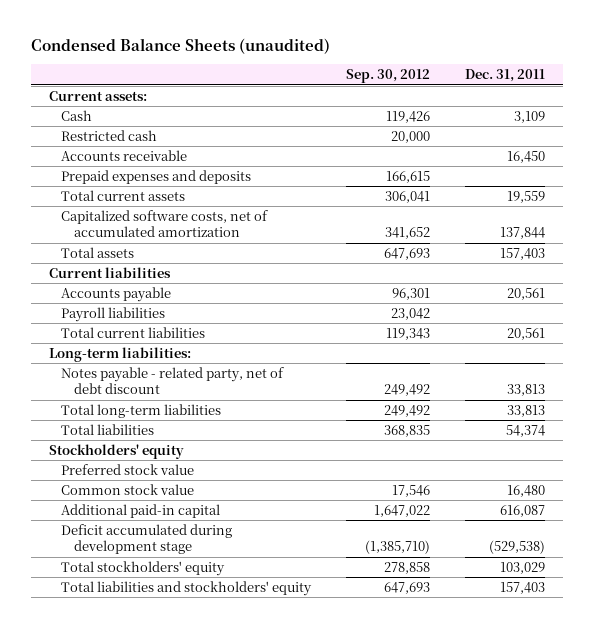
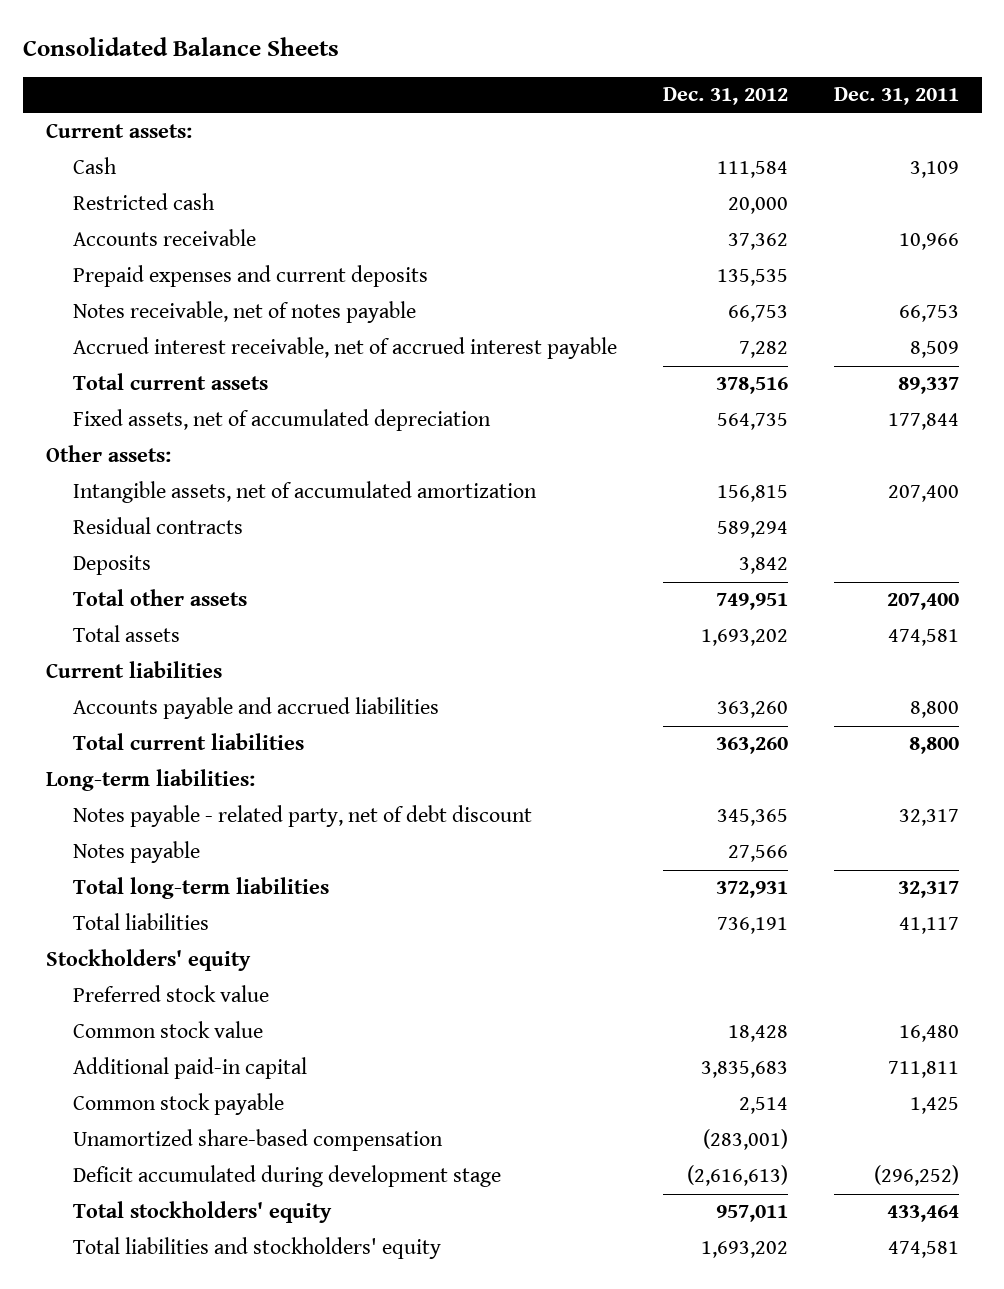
- Condensed Balance Sheets (unaudited)
+ Consolidated Balance Sheets
- | Sep. 30, 2012 | Dec. 31, 2011
+ | Dec. 31, 2012 | Dec. 31, 2011
- Accounts receivable | | 16,450
- Prepaid expenses and deposits | 166,615 |
- Total current assets | 306,041 | 19,559
- Capitalized software costs, net of accumulated amortization | 341,652 | 137,844
- Total assets | 647,693 | 157,403
+ Accounts receivable | 37,362 | 10,966
+ Prepaid expenses and current deposits | 135,535 |
+ Notes receivable, net of notes payable | 66,753 | 66,753
+ Accrued interest receivable, net of accrued interest payable | 7,282 | 8,509
+ Total current assets | 378,516 | 89,337
+ Fixed assets, net of accumulated depreciation | 564,735 | 177,844
+ Other assets:
+ Intangible assets, net of accumulated amortization | 156,815 | 207,400
+ Residual contracts | 589,294 |
+ Deposits | 3,842 |
+ Total other assets | 749,951 | 207,400
+ Total assets | 1,693,202 | 474,581
- Accounts payable | 96,301 | 20,561
- Payroll liabilities | 23,042 |
- Total current liabilities | 119,343 | 20,561
+ Accounts payable and accrued liabilities | 363,260 | 8,800
+ Total current liabilities | 363,260 | 8,800
- Notes payable - related party, net of debt discount | 249,492 | 33,813
- Total long-term liabilities | 249,492 | 33,813
- Total liabilities | 368,835 | 54,374
+ Notes payable - related party, net of debt discount | 345,365 | 32,317
+ Notes payable | 27,566 |
+ Total long-term liabilities | 372,931 | 32,317
+ Total liabilities | 736,191 | 41,117
- Additional paid-in capital | 1,647,022 | 616,087
- Deficit accumulated during development stage | (1,385,710) | (529,538)
- Total stockholders' equity | 278,858 | 103,029
- Total liabilities and stockholders' equity | 647,693 | 157,403
+ Additional paid-in capital | 3,835,683 | 711,811
+ Common stock payable | 2,514 | 1,425
+ Unamortized share-based compensation | (283,001) |
+ Deficit accumulated during development stage | (2,616,613) | (296,252)
+ Total stockholders' equity | 957,011 | 433,464
+ Total liabilities and stockholders' equity | 1,693,202 | 474,581

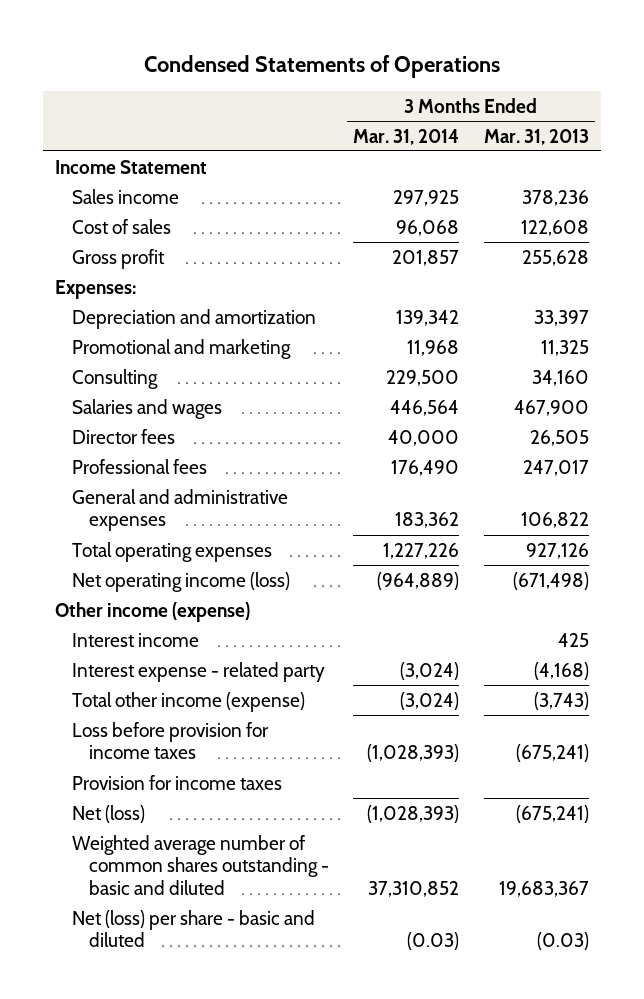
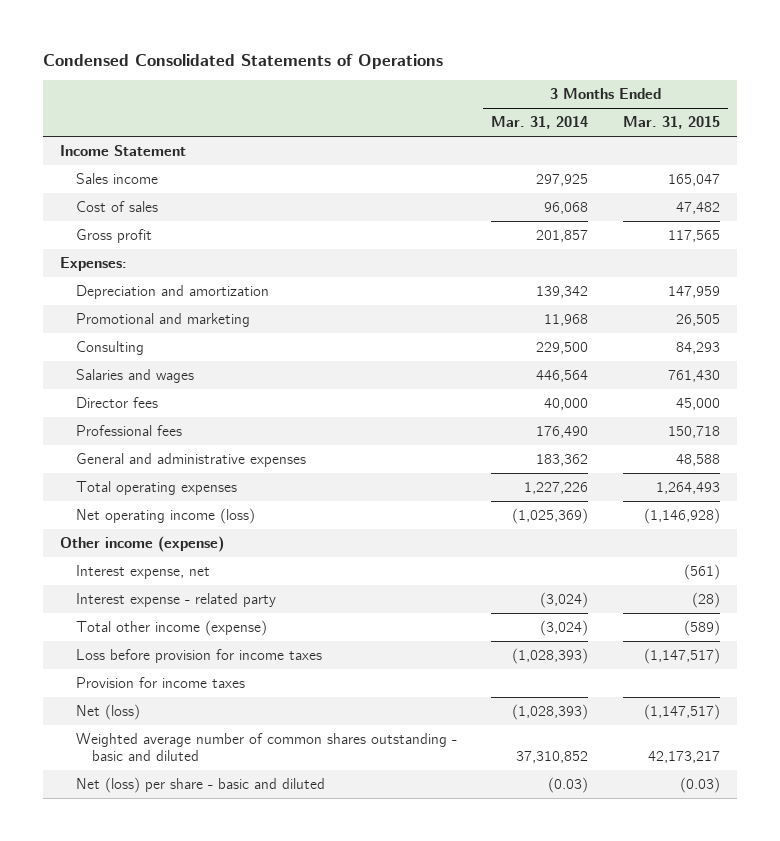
- Condensed Statements of Operations
+ Condensed Consolidated Statements of Operations
- | 3 Months Ended Mar. 31, 2014 | 3 Months Ended Mar. 31, 2013
+ | 3 Months Ended Mar. 31, 2014 | 3 Months Ended Mar. 31, 2015
- Net operating income (loss) | (964,889) | (671,498)
+ Net operating income (loss) | (1,025,369) | (1,146,928)
- Interest income | | 425
+ Interest expense, net | | (561)

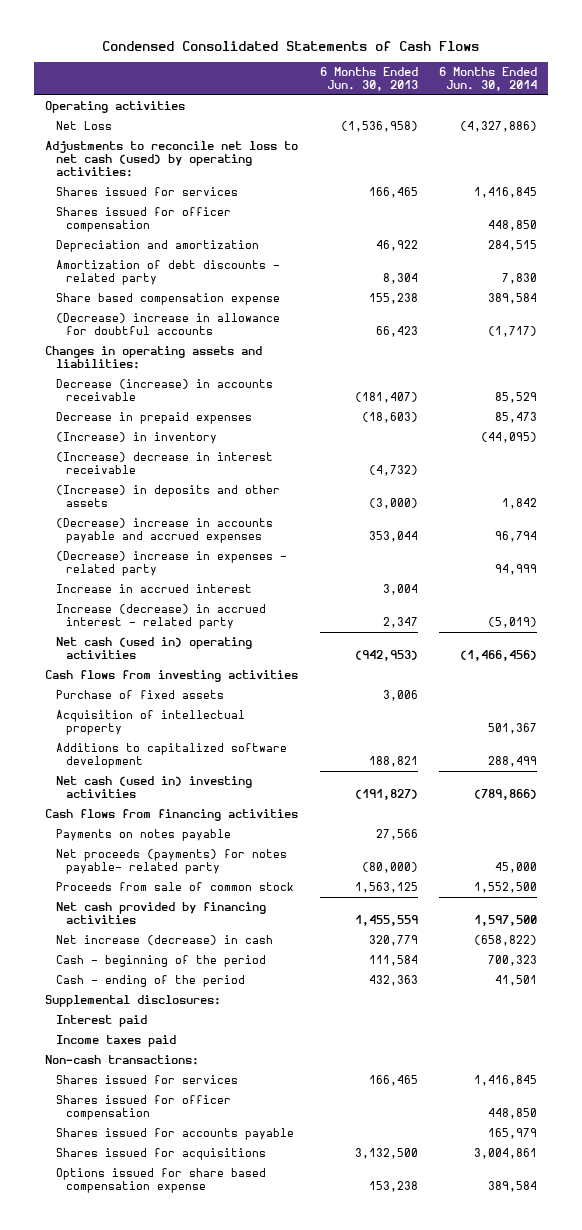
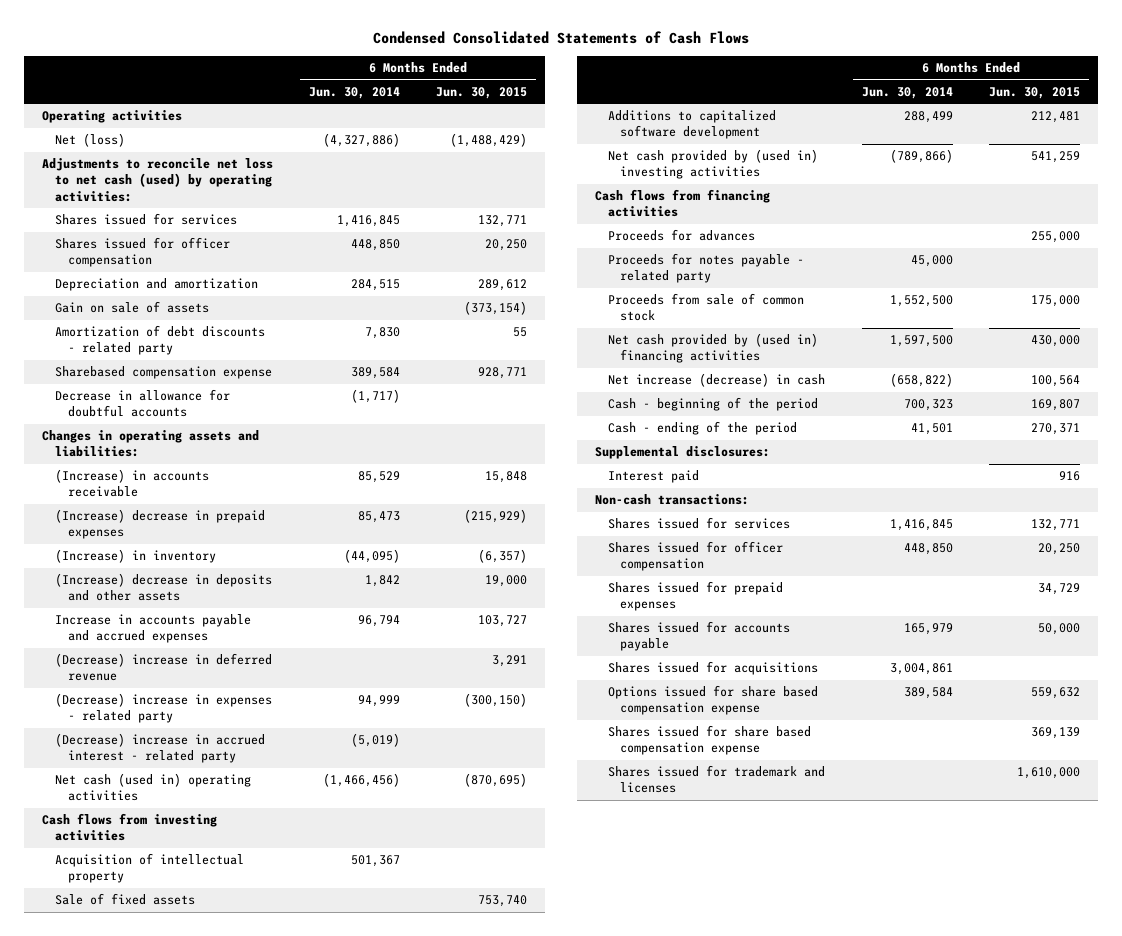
- | 6 Months Ended Jun. 30, 2013 | 6 Months Ended Jun. 30, 2014
+ | 6 Months Ended Jun. 30, 2014 | 6 Months Ended Jun. 30, 2015
- Net Loss | (1,536,958) | (4,327,886)
+ Net (loss) | (4,327,886) | (1,488,429)
+ Gain on sale of assets | | (373,154)
- Share based compensation expense | 155,238 | 389,584
- (Decrease) increase in allowance for doubtful accounts | 66,423 | (1,717)
+ Sharebased compensation expense | 389,584 | 928,771
+ Decrease in allowance for doubtful accounts | (1,717) |
- Decrease (increase) in accounts receivable | (181,407) | 85,529
- Decrease in prepaid expenses | (18,603) | 85,473
+ (Increase) in accounts receivable | 85,529 | 15,848
+ (Increase) decrease in prepaid expenses | 85,473 | (215,929)
- (Increase) decrease in interest receivable | (4,732) |
- (Increase) in deposits and other assets | (3,000) | 1,842
- (Decrease) increase in accounts payable and accrued expenses | 353,044 | 96,794
+ (Increase) decrease in deposits and other assets | 1,842 | 19,000
+ Increase in accounts payable and accrued expenses | 96,794 | 103,727
+ (Decrease) increase in deferred revenue | | 3,291
- Increase in accrued interest | 3,004 |
- Increase (decrease) in accrued interest - related party | 2,347 | (5,019)
+ (Decrease) increase in accrued interest - related party | (5,019) |
- Purchase of fixed assets | 3,006 |
+ Sale of fixed assets | | 753,740
- Net cash (used in) investing activities | (191,827) | (789,866)
+ Net cash provided by (used in) investing activities | (789,866) | 541,259
- Payments on notes payable | 27,566 |
- Net proceeds (payments) for notes payable- related party | (80,000) | 45,000
+ Proceeds for advances | | 255,000
+ Proceeds for notes payable - related party | 45,000 |
- Net cash provided by financing activities | 1,455,559 | 1,597,500
+ Net cash provided by (used in) financing activities | 1,597,500 | 430,000
- Income taxes paid
+ Shares issued for prepaid expenses | | 34,729
+ Shares issued for share based compensation expense | | 369,139
+ Shares issued for trademark and licenses | | 1,610,000

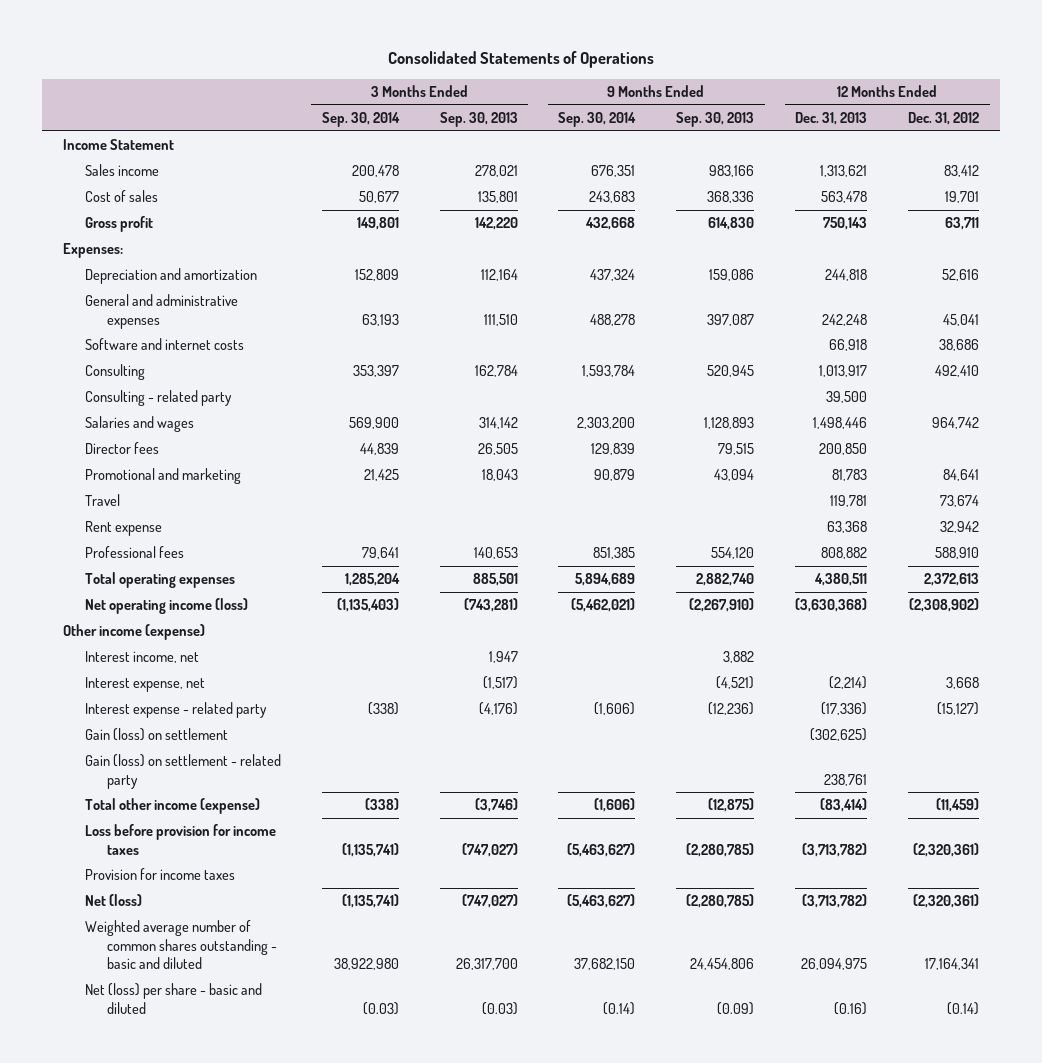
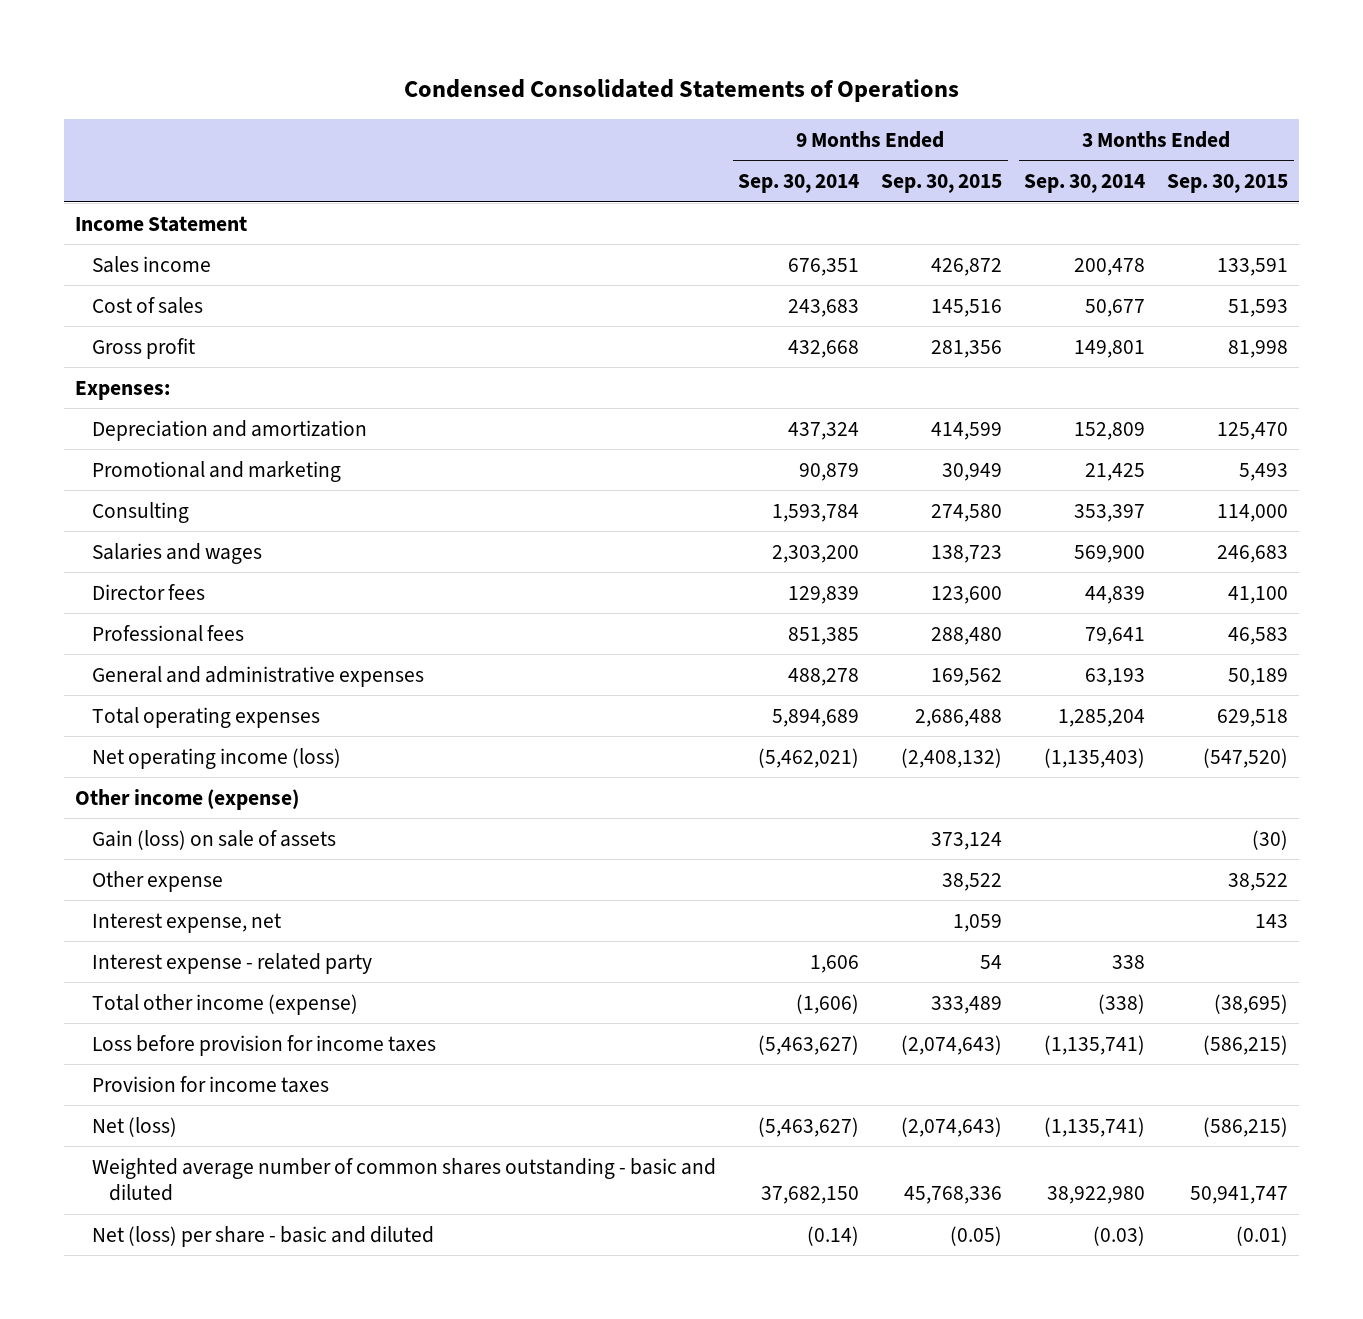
- Consolidated Statements of Operations
+ Condensed Consolidated Statements of Operations
- | 3 Months Ended Sep. 30, 2014 | 3 Months Ended Sep. 30, 2013 | 9 Months Ended Sep. 30, 2014 | 9 Months Ended Sep. 30, 2013 | 12 Months Ended Dec. 31, 2013 | 12 Months Ended Dec. 31, 2012
+ | 9 Months Ended Sep. 30, 2014 | 9 Months Ended Sep. 30, 2015 | 3 Months Ended Sep. 30, 2014 | 3 Months Ended Sep. 30, 2015
- Software and internet costs | | | | | 66,918 | 38,686
moved up: Promotional and marketing | 90,879 | 30,949 | 21,425 | 5,493
- Consulting - related party | | | | | 39,500 |
- Travel | | | | | 119,781 | 73,674
- Rent expense | | | | | 63,368 | 32,942
moved down: General and administrative expenses | 488,278 | 169,562 | 63,193 | 50,189
- Interest income, net | | 1,947 | | 3,882 | |
+ Gain (loss) on sale of assets | | 373,124 | | (30)
+ Other expense | | 38,522 | | 38,522
- Interest expense - related party | (338) | (4,176) | (1,606) | (12,236) | (17,336) | (15,127)
- Gain (loss) on settlement | | | | | (302,625) |
- Gain (loss) on settlement - related party | | | | | 238,761 |
+ Interest expense - related party | 1,606 | 54 | 338 |

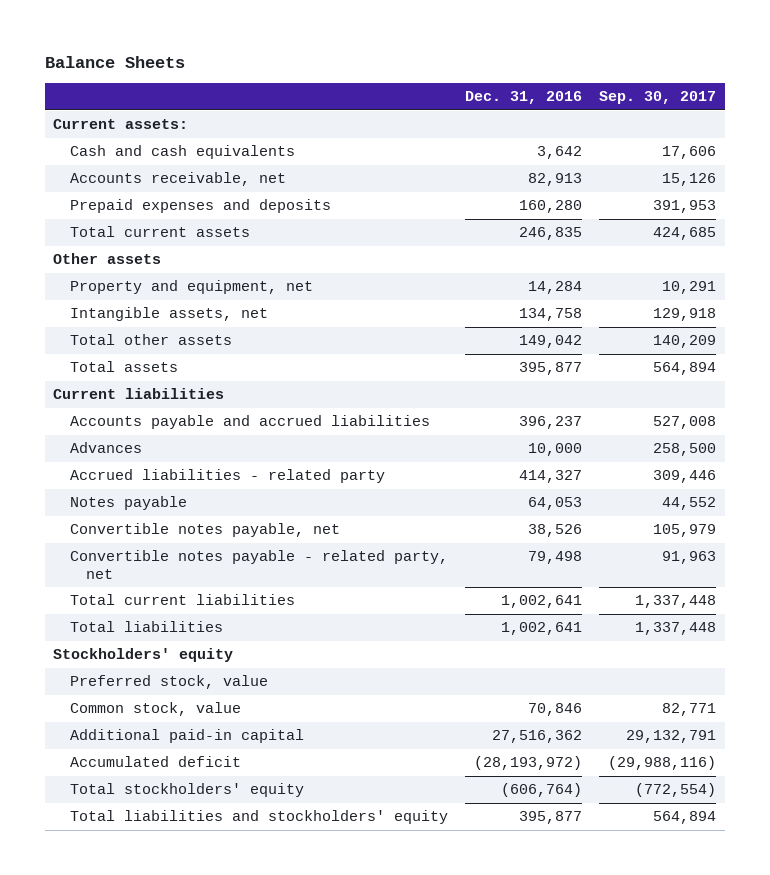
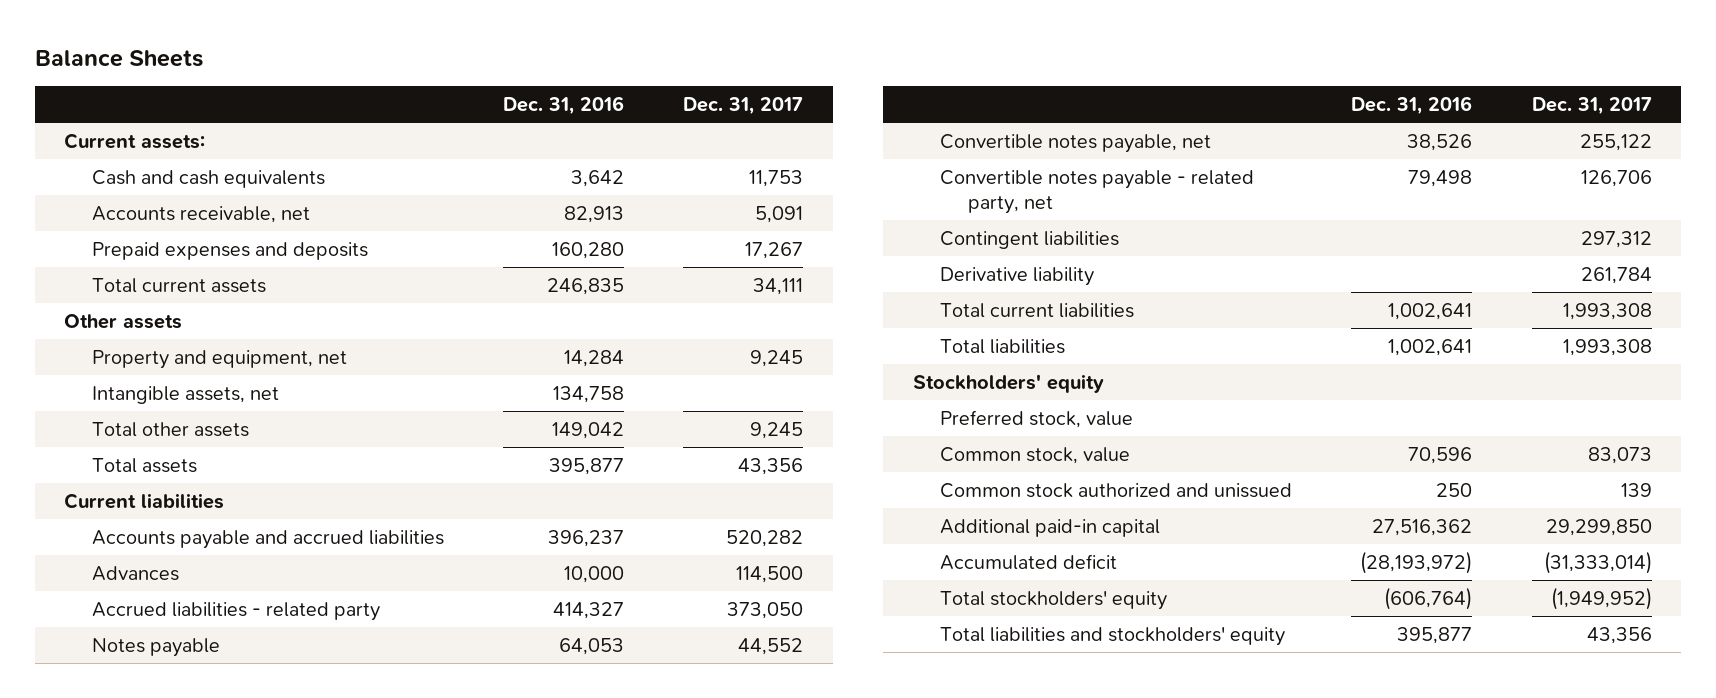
- | Dec. 31, 2016 | Sep. 30, 2017
+ | Dec. 31, 2016 | Dec. 31, 2017
+ Contingent liabilities | | 297,312
+ Derivative liability | | 261,784
- Common stock, value | 70,846 | 82,771
+ Common stock, value | 70,596 | 83,073
+ Common stock authorized and unissued | 250 | 139

